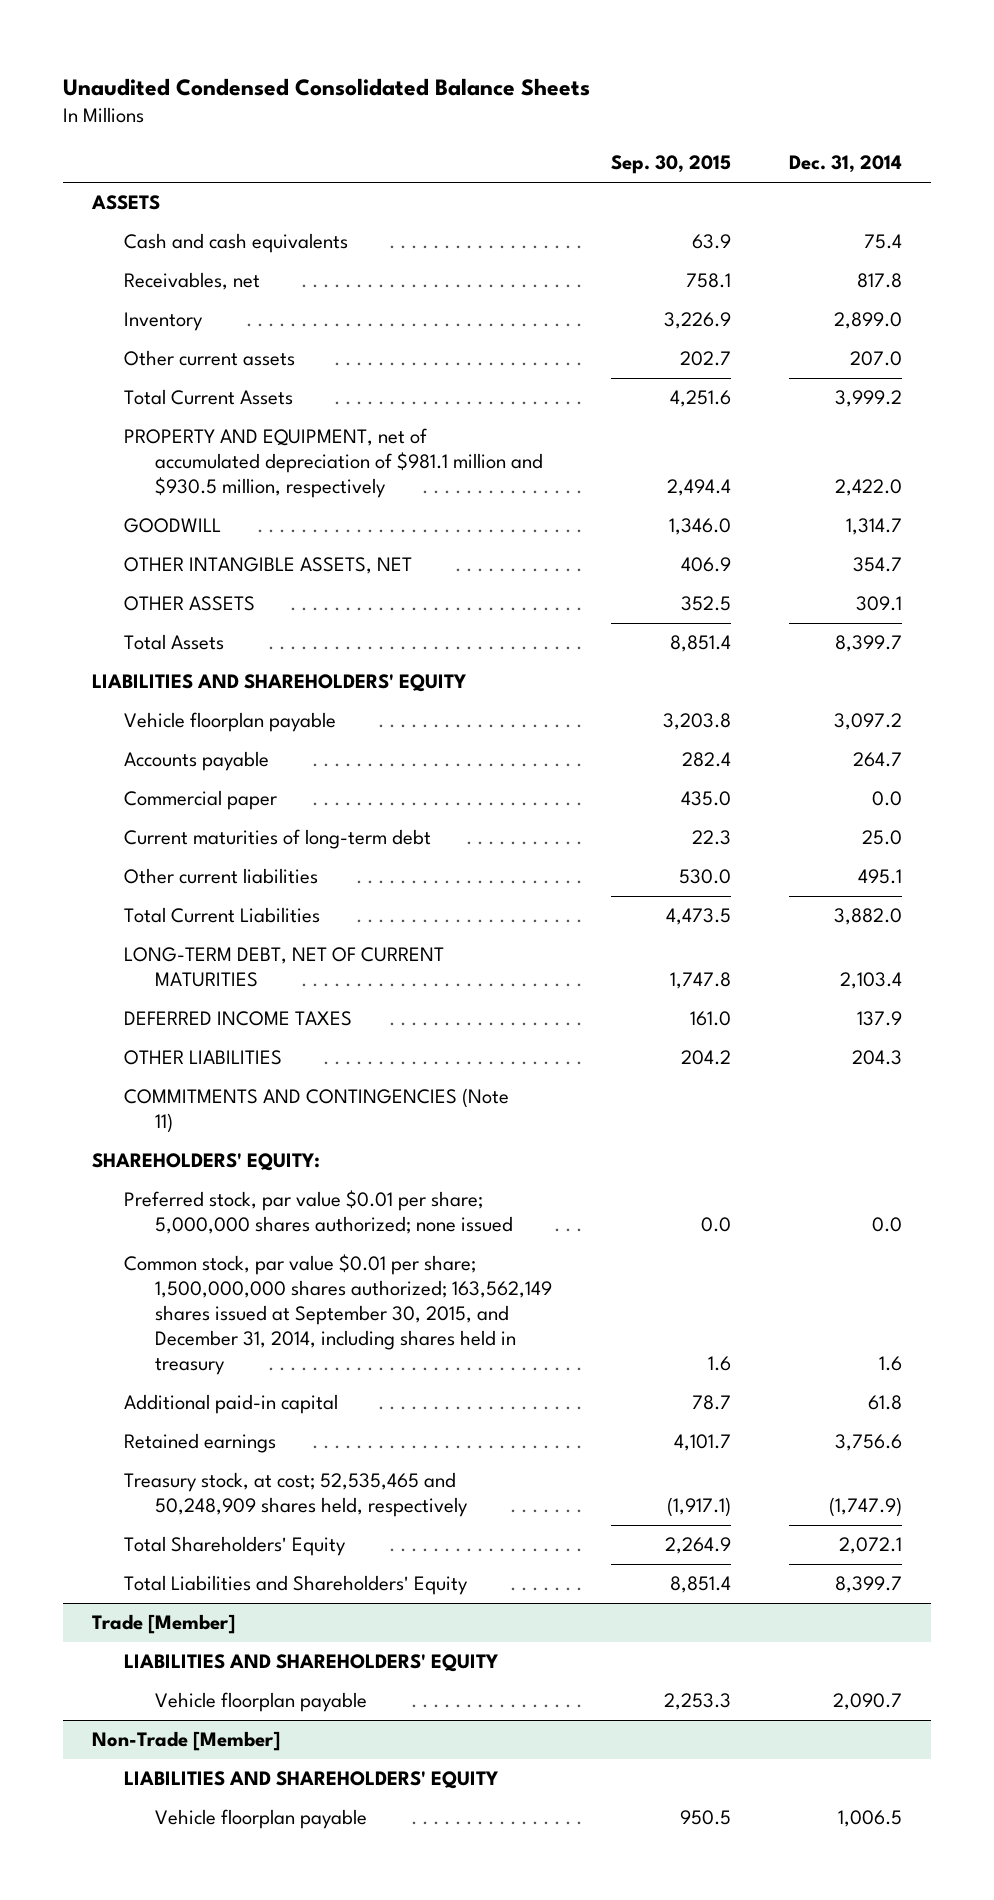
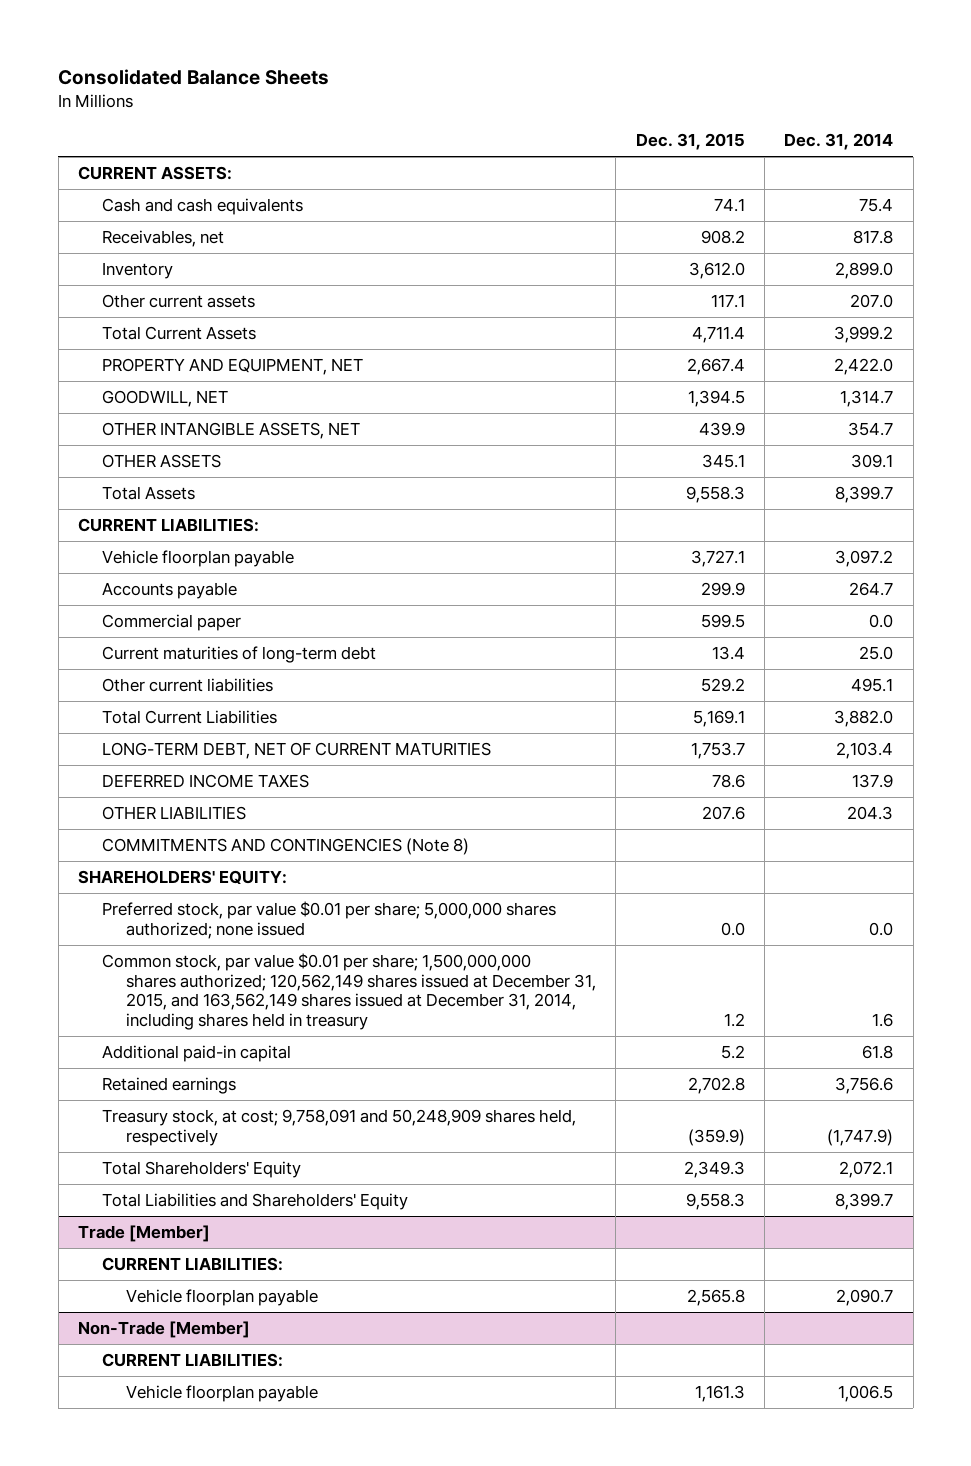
- Unaudited Condensed Consolidated Balance Sheets
+ Consolidated Balance Sheets
- | Sep. 30, 2015 | Dec. 31, 2014
+ | Dec. 31, 2015 | Dec. 31, 2014
- ASSETS
+ CURRENT ASSETS:
- PROPERTY AND EQUIPMENT, net of accumulated depreciation of $981.1 million and $930.5 million, respectively | 2,494.4 | 2,422.0
- GOODWILL | 1,346.0 | 1,314.7
+ PROPERTY AND EQUIPMENT, NET | 2,667.4 | 2,422.0
+ GOODWILL, NET | 1,394.5 | 1,314.7
- LIABILITIES AND SHAREHOLDERS' EQUITY
+ CURRENT LIABILITIES:
- COMMITMENTS AND CONTINGENCIES (Note 11)
+ COMMITMENTS AND CONTINGENCIES (Note 8)
- Common stock, par value $0.01 per share; 1,500,000,000 shares authorized; 163,562,149 shares issued at September 30, 2015, and December 31, 2014, including shares held in treasury | 1.6 | 1.6
+ Common stock, par value $0.01 per share; 1,500,000,000 shares authorized; 120,562,149 shares issued at December 31, 2015, and 163,562,149 shares issued at December 31, 2014, including shares held in treasury | 1.2 | 1.6
- Treasury stock, at cost; 52,535,465 and 50,248,909 shares held, respectively | (1,917.1) | (1,747.9)
+ Treasury stock, at cost; 9,758,091 and 50,248,909 shares held, respectively | (359.9) | (1,747.9)
@ Trade [Member]
- LIABILITIES AND SHAREHOLDERS' EQUITY
+ CURRENT LIABILITIES:
@ Non-Trade [Member]
- LIABILITIES AND SHAREHOLDERS' EQUITY
+ CURRENT LIABILITIES:

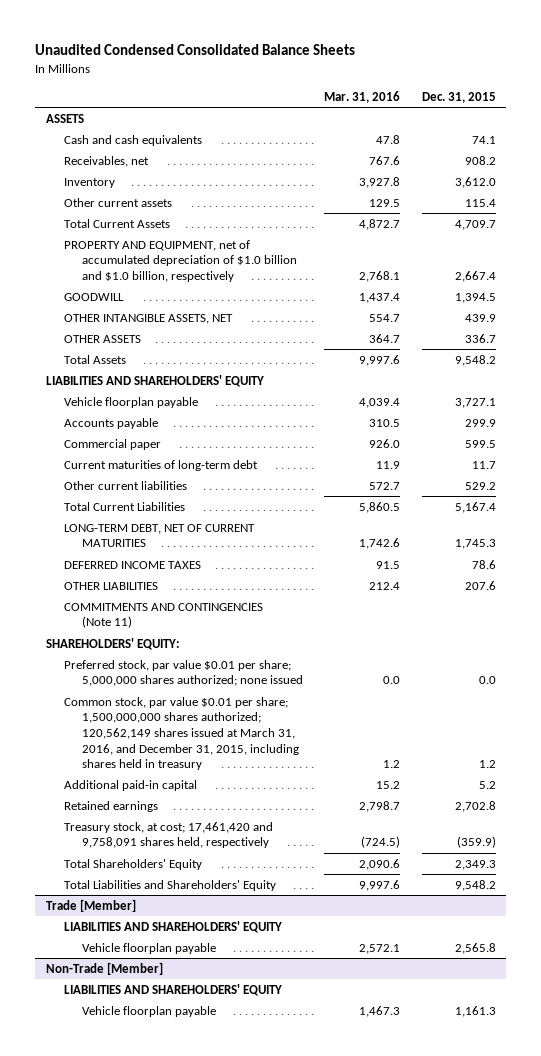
- Consolidated Balance Sheets
+ Unaudited Condensed Consolidated Balance Sheets
- | Dec. 31, 2015 | Dec. 31, 2014
+ | Mar. 31, 2016 | Dec. 31, 2015
- CURRENT ASSETS:
+ ASSETS
- Other current assets | 117.1 | 207.0
- Total Current Assets | 4,711.4 | 3,999.2
- PROPERTY AND EQUIPMENT, NET | 2,667.4 | 2,422.0
- GOODWILL, NET | 1,394.5 | 1,314.7
+ Other current assets | 129.5 | 115.4
+ Total Current Assets | 4,872.7 | 4,709.7
+ PROPERTY AND EQUIPMENT, net of accumulated depreciation of $1.0 billion and $1.0 billion, respectively | 2,768.1 | 2,667.4
+ GOODWILL | 1,437.4 | 1,394.5
- OTHER ASSETS | 345.1 | 309.1
- Total Assets | 9,558.3 | 8,399.7
- CURRENT LIABILITIES:
+ OTHER ASSETS | 364.7 | 336.7
+ Total Assets | 9,997.6 | 9,548.2
+ LIABILITIES AND SHAREHOLDERS' EQUITY
- Current maturities of long-term debt | 13.4 | 25.0
+ Current maturities of long-term debt | 11.9 | 11.7
- Total Current Liabilities | 5,169.1 | 3,882.0
- LONG-TERM DEBT, NET OF CURRENT MATURITIES | 1,753.7 | 2,103.4
+ Total Current Liabilities | 5,860.5 | 5,167.4
+ LONG-TERM DEBT, NET OF CURRENT MATURITIES | 1,742.6 | 1,745.3
- COMMITMENTS AND CONTINGENCIES (Note 8)
+ COMMITMENTS AND CONTINGENCIES (Note 11)
- Common stock, par value $0.01 per share; 1,500,000,000 shares authorized; 120,562,149 shares issued at December 31, 2015, and 163,562,149 shares issued at December 31, 2014, including shares held in treasury | 1.2 | 1.6
+ Common stock, par value $0.01 per share; 1,500,000,000 shares authorized; 120,562,149 shares issued at March 31, 2016, and December 31, 2015, including shares held in treasury | 1.2 | 1.2
- Treasury stock, at cost; 9,758,091 and 50,248,909 shares held, respectively | (359.9) | (1,747.9)
+ Treasury stock, at cost; 17,461,420 and 9,758,091 shares held, respectively | (724.5) | (359.9)
- Total Liabilities and Shareholders' Equity | 9,558.3 | 8,399.7
+ Total Liabilities and Shareholders' Equity | 9,997.6 | 9,548.2
@ Trade [Member]
- CURRENT LIABILITIES:
+ LIABILITIES AND SHAREHOLDERS' EQUITY
@ Non-Trade [Member]
- CURRENT LIABILITIES:
+ LIABILITIES AND SHAREHOLDERS' EQUITY

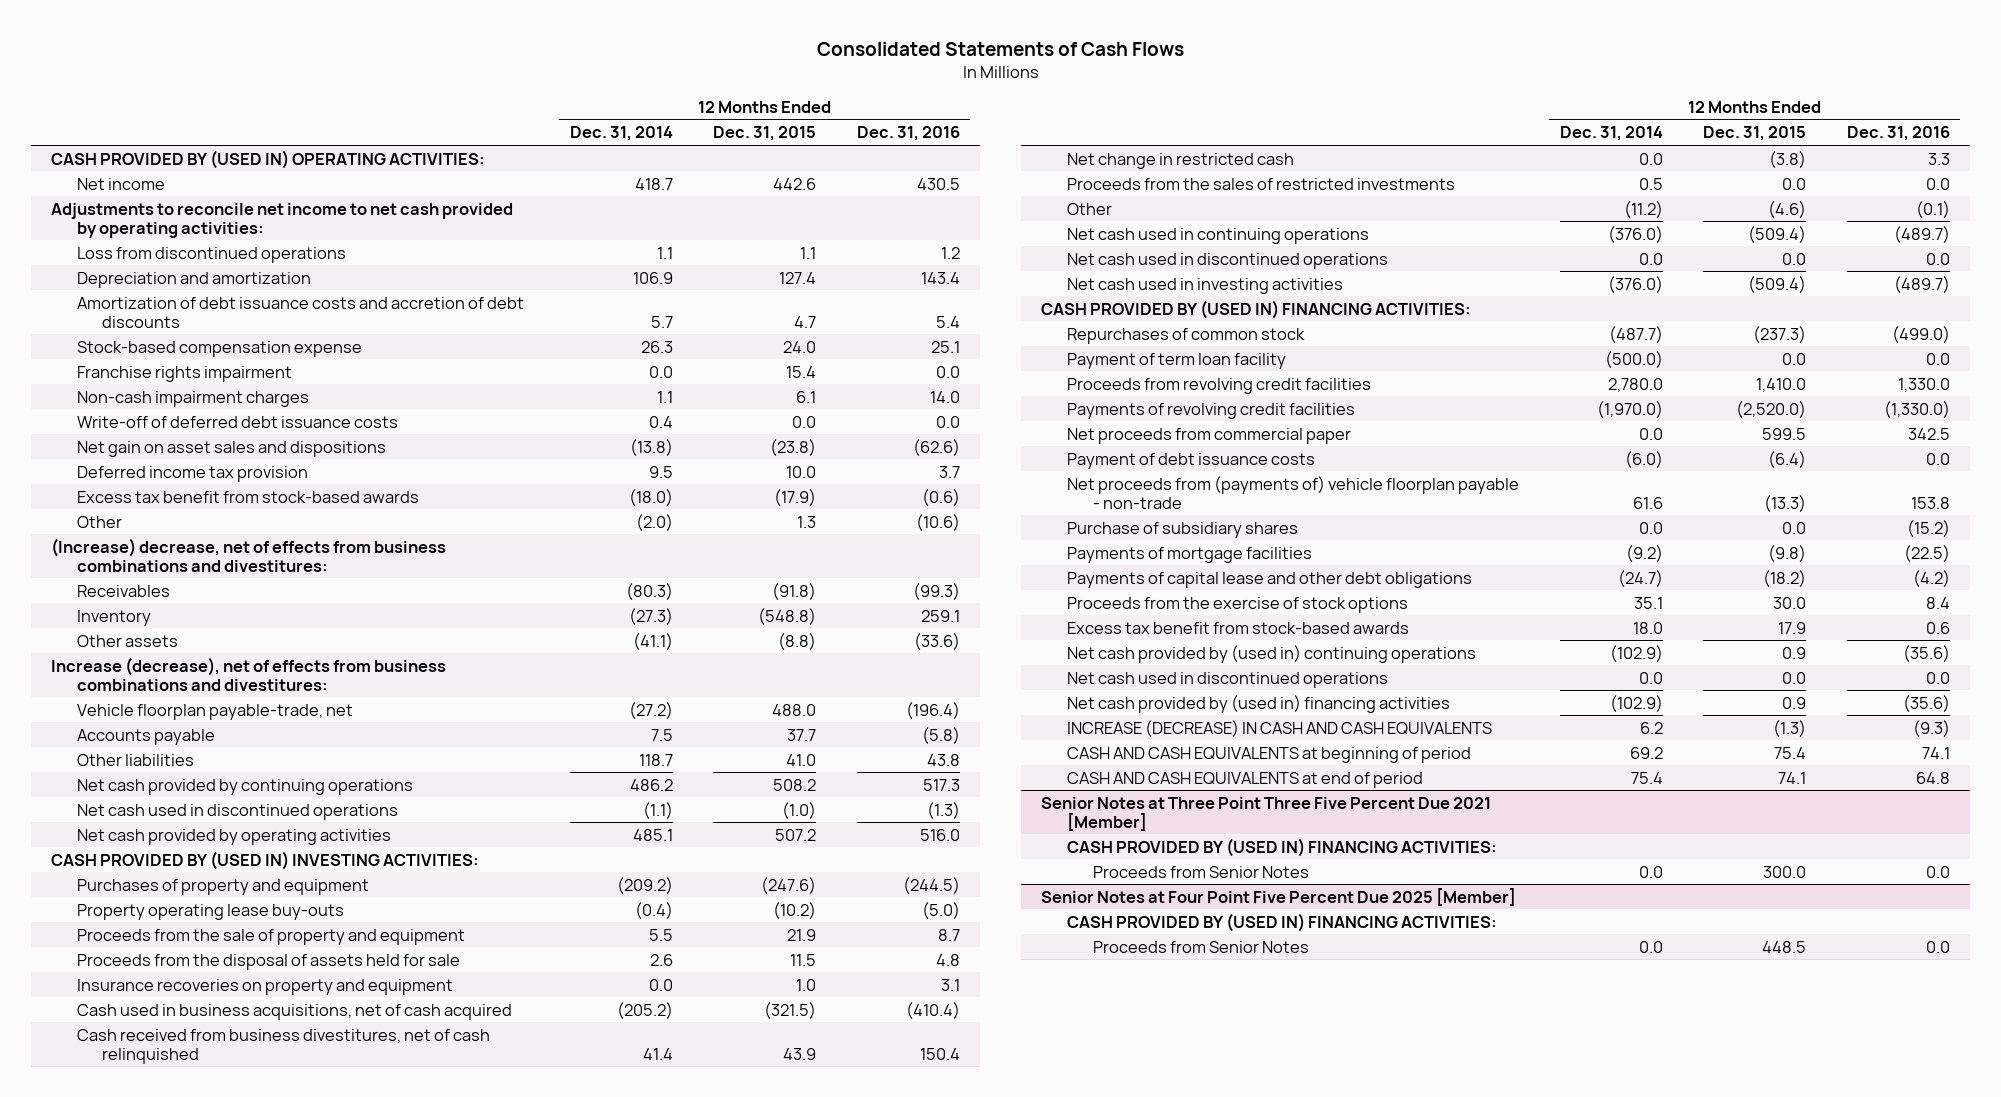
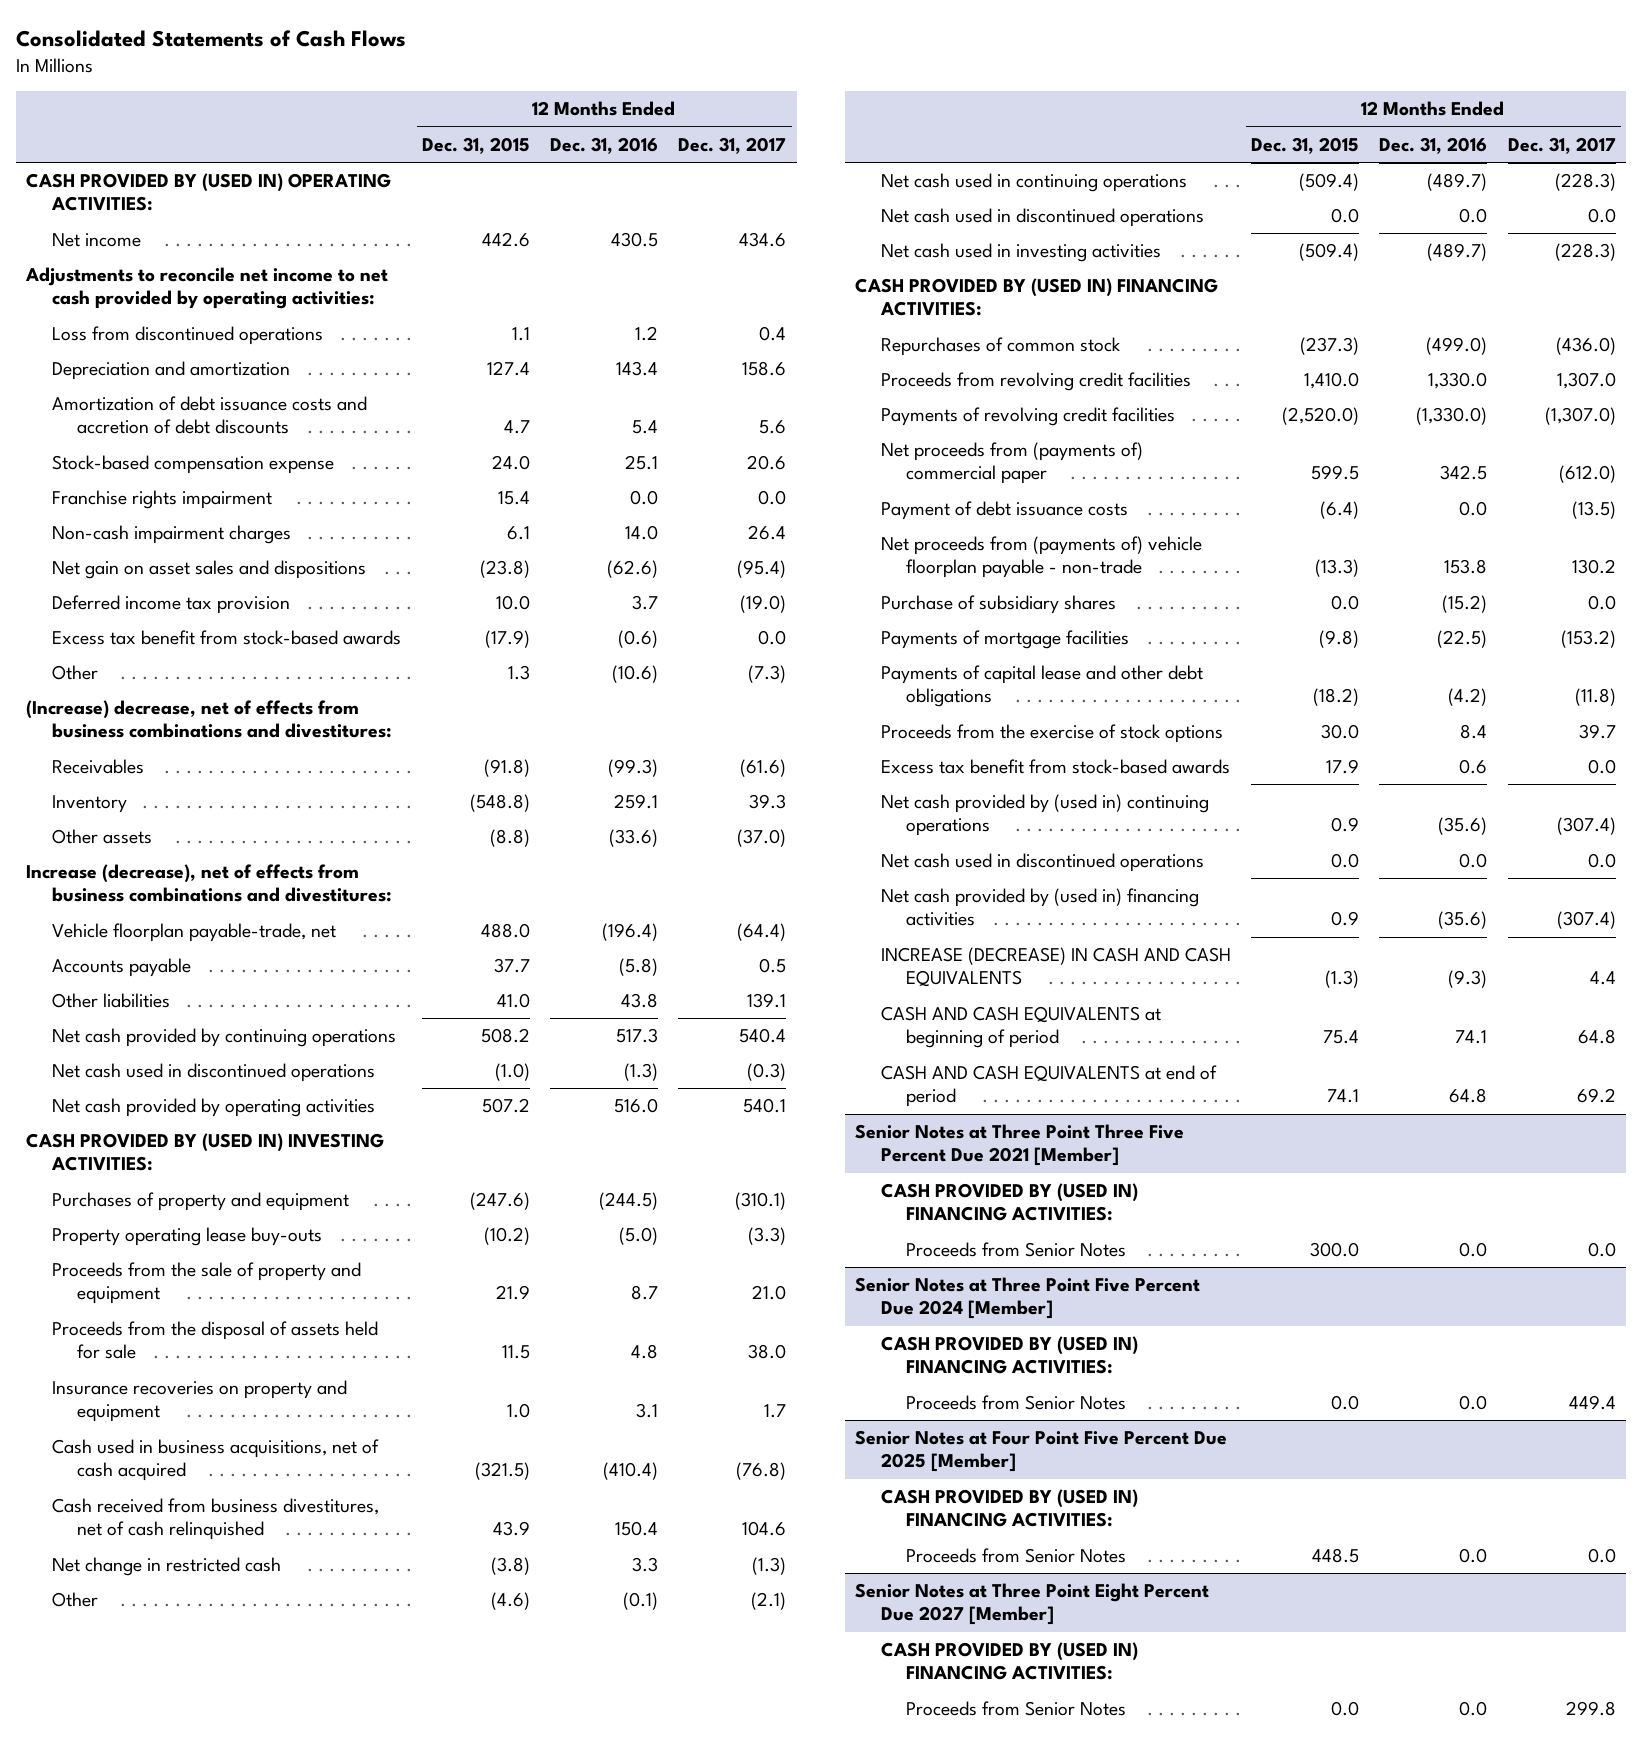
- | 12 Months Ended Dec. 31, 2014 | 12 Months Ended Dec. 31, 2015 | 12 Months Ended Dec. 31, 2016
+ | 12 Months Ended Dec. 31, 2015 | 12 Months Ended Dec. 31, 2016 | 12 Months Ended Dec. 31, 2017
- Write-off of deferred debt issuance costs | 0.4 | 0.0 | 0.0
- Proceeds from the sales of restricted investments | 0.5 | 0.0 | 0.0
- Payment of term loan facility | (500.0) | 0.0 | 0.0
- Net proceeds from commercial paper | 0.0 | 599.5 | 342.5
+ Net proceeds from (payments of) commercial paper | 599.5 | 342.5 | (612.0)
+ Senior Notes at Three Point Five Percent Due 2024 [Member]
+ CASH PROVIDED BY (USED IN) FINANCING ACTIVITIES:
+ Proceeds from Senior Notes | 0.0 | 0.0 | 449.4
+ Senior Notes at Three Point Eight Percent Due 2027 [Member]
+ CASH PROVIDED BY (USED IN) FINANCING ACTIVITIES:
+ Proceeds from Senior Notes | 0.0 | 0.0 | 299.8

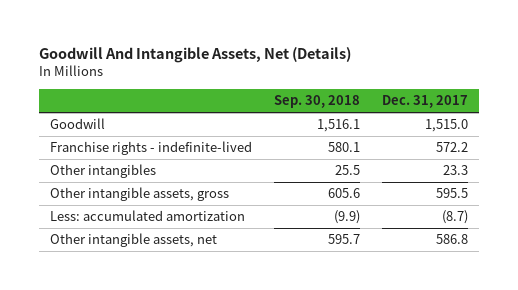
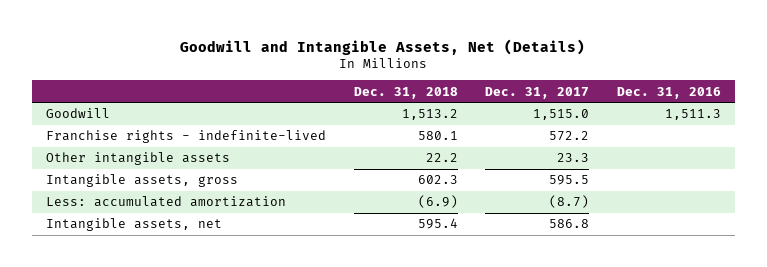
- Goodwill And Intangible Assets, Net (Details)
+ Goodwill and Intangible Assets, Net (Details)
- | Sep. 30, 2018 | Dec. 31, 2017
+ | Dec. 31, 2018 | Dec. 31, 2017 | Dec. 31, 2016
- Other intangibles | 25.5 | 23.3
- Other intangible assets, gross | 605.6 | 595.5
+ Other intangible assets | 22.2 | 23.3 |
+ Intangible assets, gross | 602.3 | 595.5 |
- Other intangible assets, net | 595.7 | 586.8
+ Intangible assets, net | 595.4 | 586.8 |

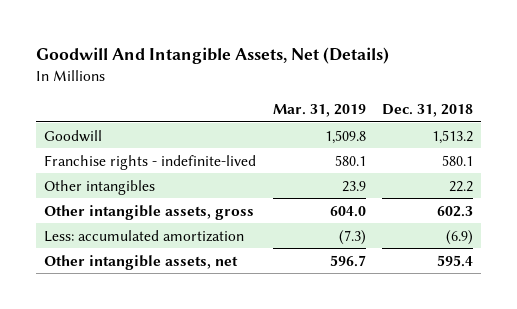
- Goodwill and Intangible Assets, Net (Details)
+ Goodwill And Intangible Assets, Net (Details)
- | Dec. 31, 2018 | Dec. 31, 2017 | Dec. 31, 2016
+ | Mar. 31, 2019 | Dec. 31, 2018
- Other intangible assets | 22.2 | 23.3 |
- Intangible assets, gross | 602.3 | 595.5 |
+ Other intangibles | 23.9 | 22.2
+ Other intangible assets, gross | 604.0 | 602.3
- Intangible assets, net | 595.4 | 586.8 |
+ Other intangible assets, net | 596.7 | 595.4

